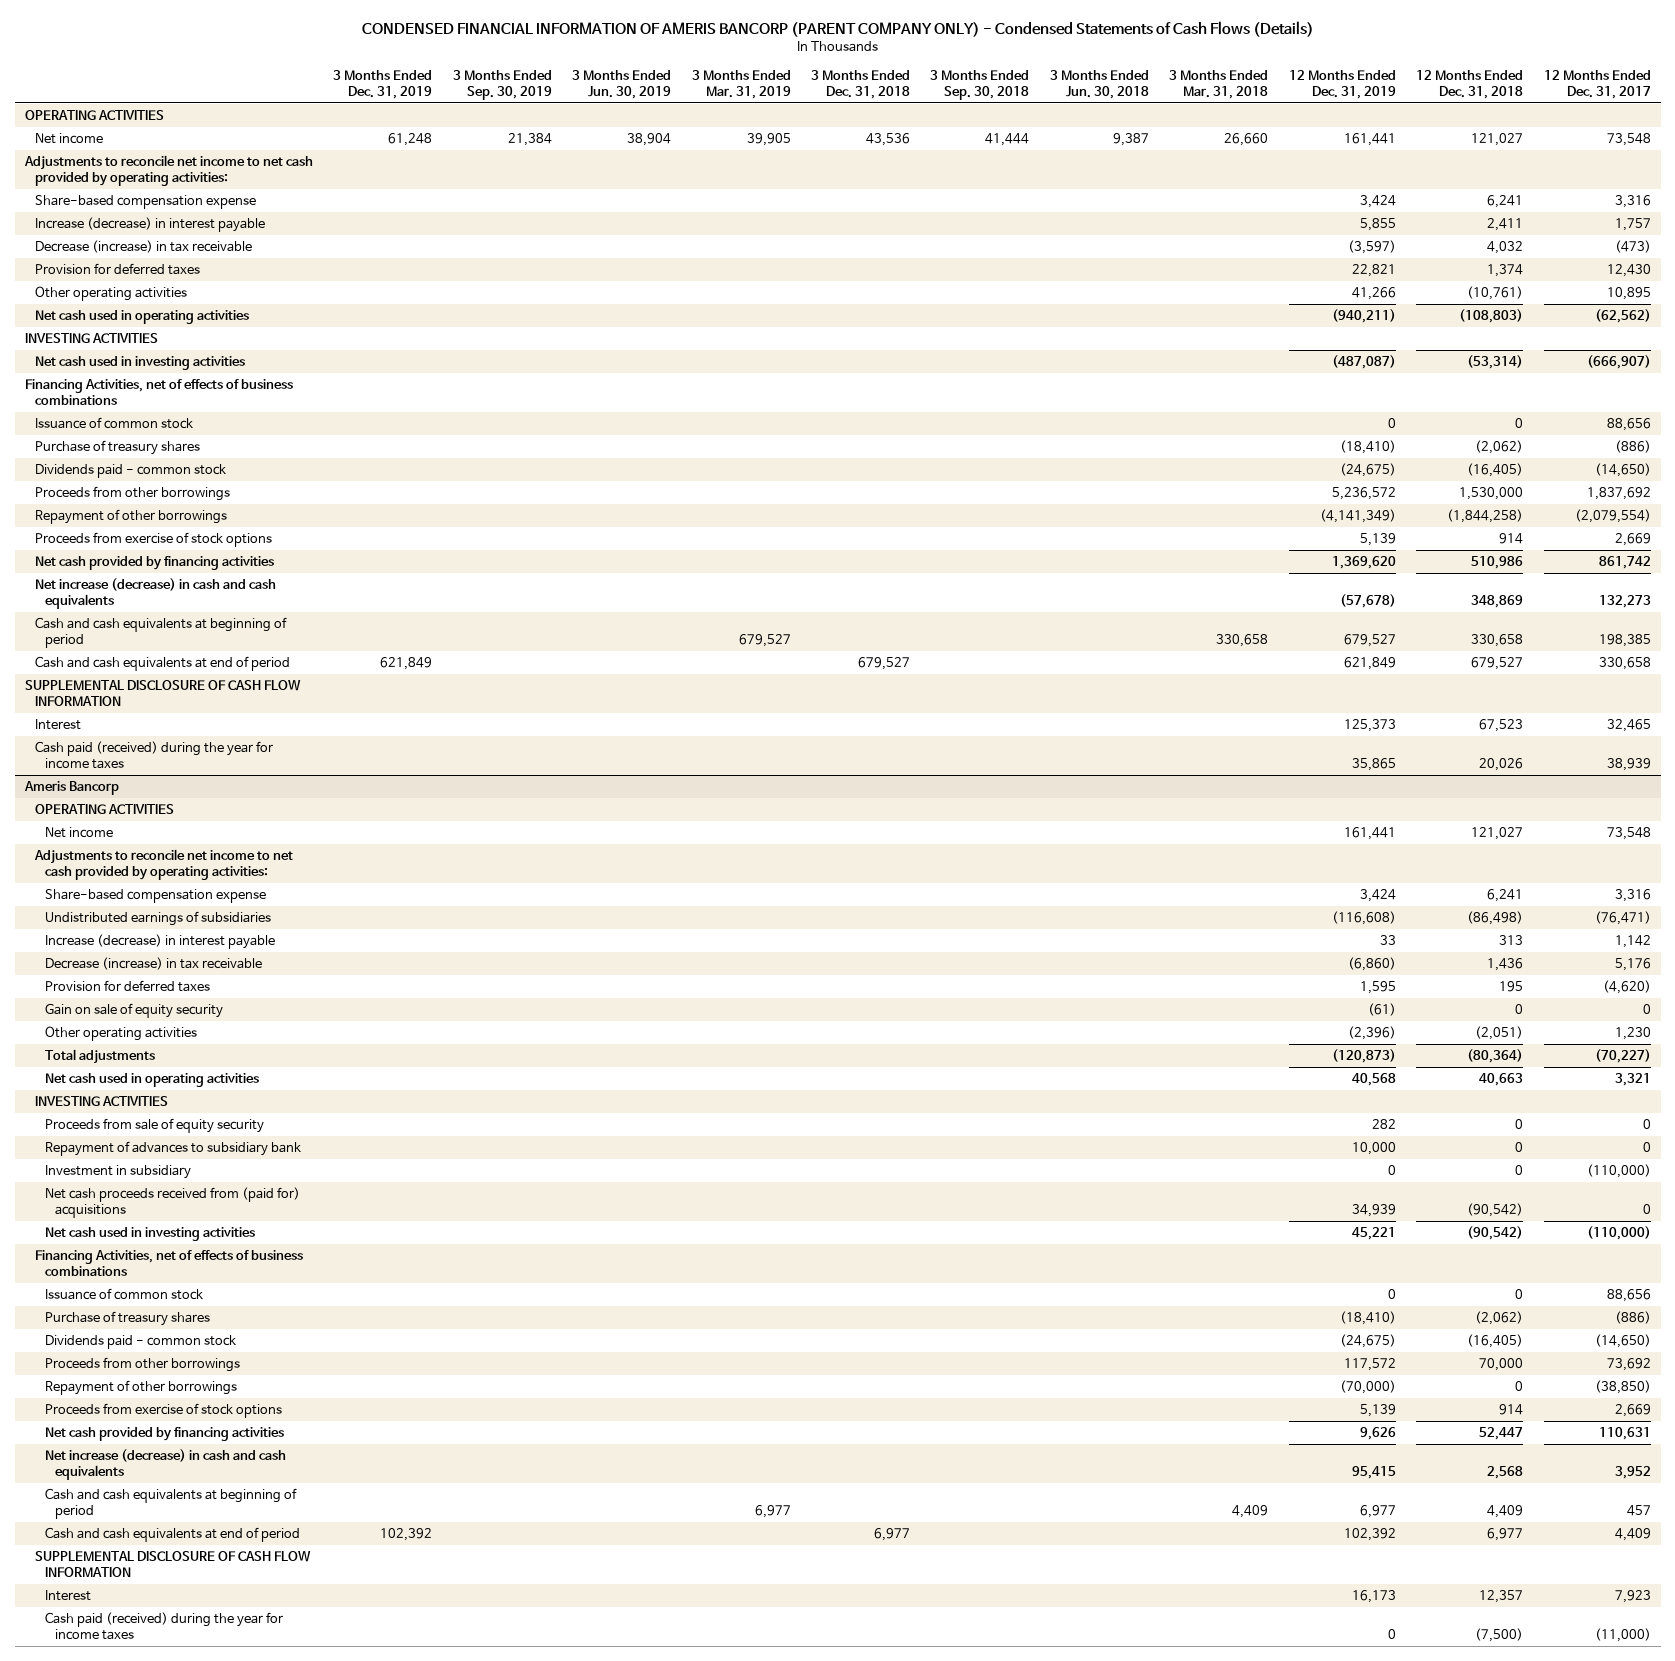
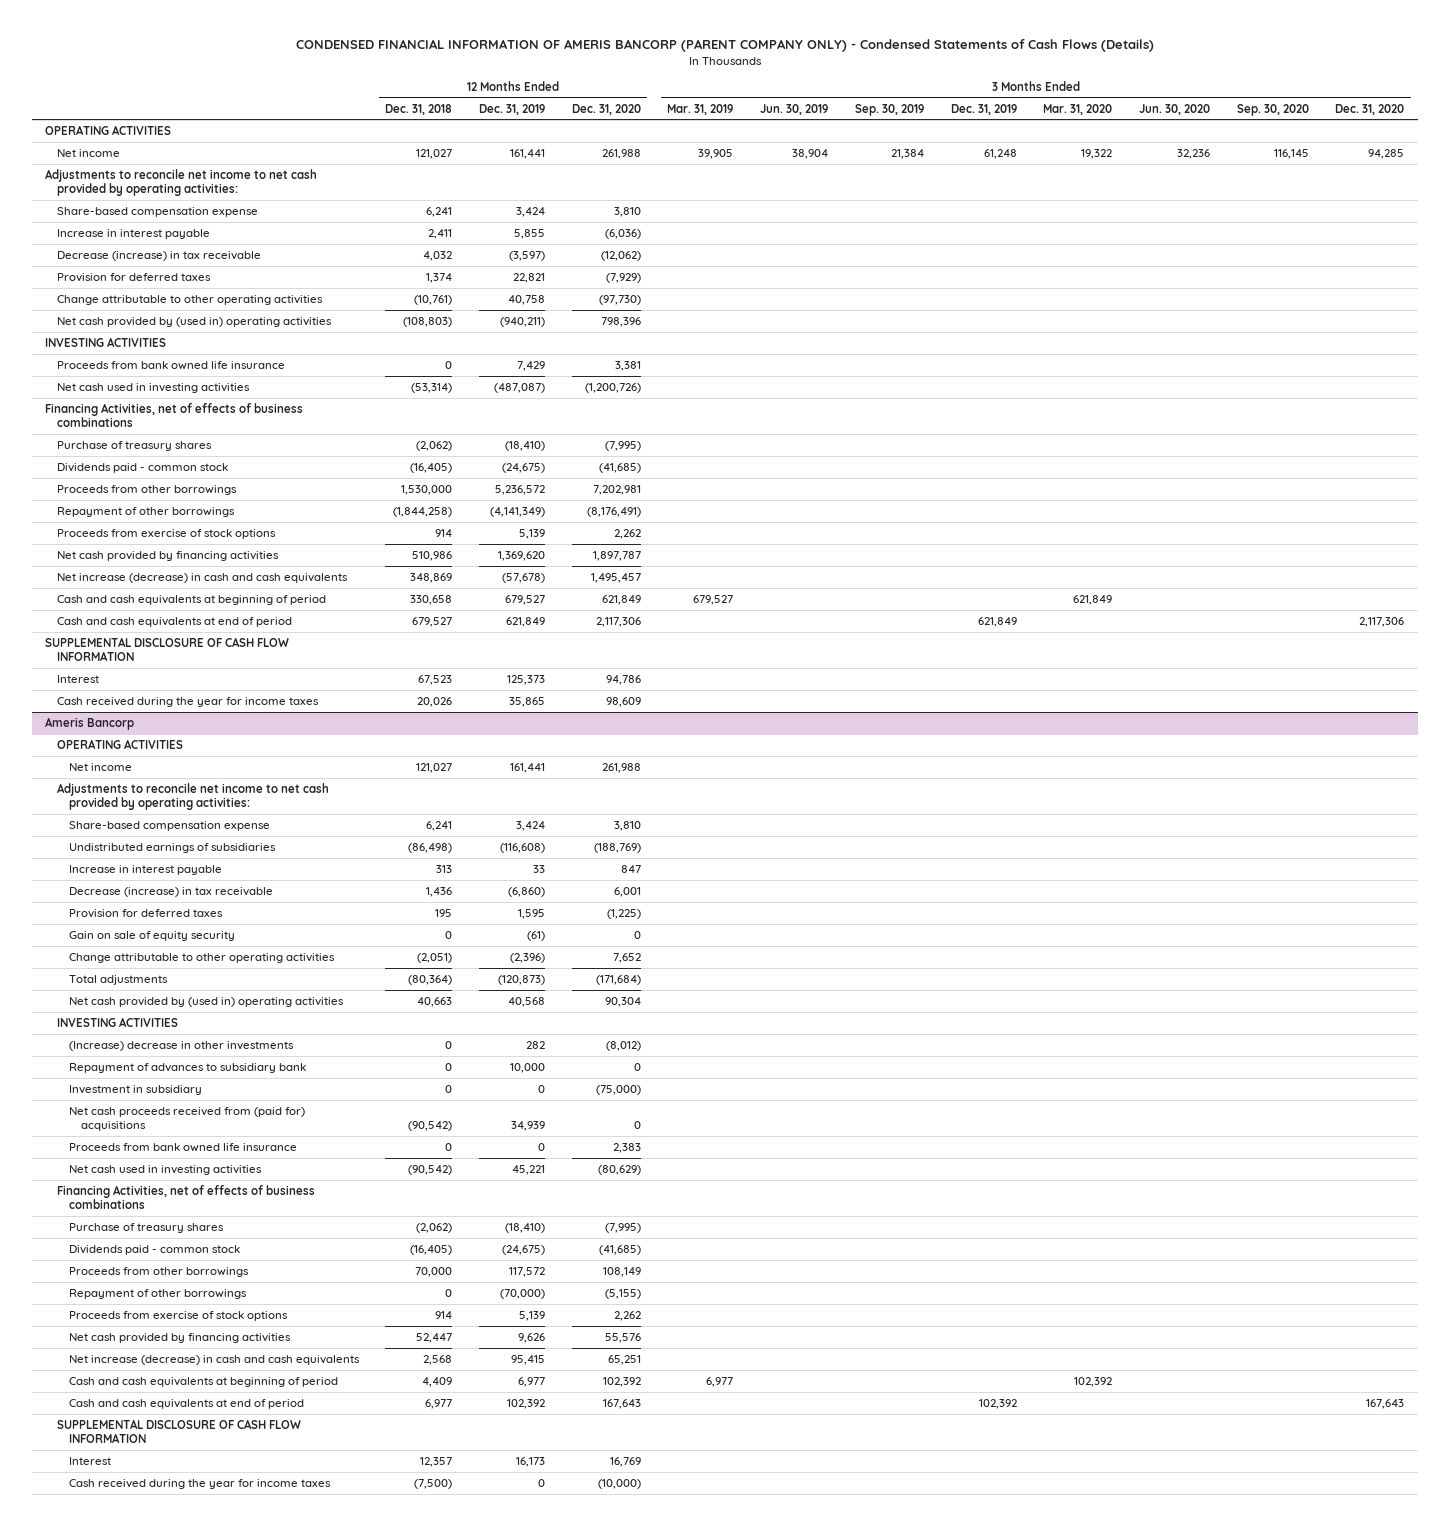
- | 3 Months Ended Dec. 31, 2019 | 3 Months Ended Sep. 30, 2019 | 3 Months Ended Jun. 30, 2019 | 3 Months Ended Mar. 31, 2019 | 3 Months Ended Dec. 31, 2018 | 3 Months Ended Sep. 30, 2018 | 3 Months Ended Jun. 30, 2018 | 3 Months Ended Mar. 31, 2018 | 12 Months Ended Dec. 31, 2019 | 12 Months Ended Dec. 31, 2018 | 12 Months Ended Dec. 31, 2017
+ | 12 Months Ended Dec. 31, 2018 | 12 Months Ended Dec. 31, 2019 | 12 Months Ended Dec. 31, 2020 | 3 Months Ended Mar. 31, 2019 | 3 Months Ended Jun. 30, 2019 | 3 Months Ended Sep. 30, 2019 | 3 Months Ended Dec. 31, 2019 | 3 Months Ended Mar. 31, 2020 | 3 Months Ended Jun. 30, 2020 | 3 Months Ended Sep. 30, 2020 | 3 Months Ended Dec. 31, 2020
- Increase (decrease) in interest payable | | | | | | | | | 5,855 | 2,411 | 1,757
+ Increase in interest payable | 2,411 | 5,855 | (6,036) | | | | | | | |
- Other operating activities | | | | | | | | | 41,266 | (10,761) | 10,895
- Net cash used in operating activities | | | | | | | | | (940,211) | (108,803) | (62,562)
+ Change attributable to other operating activities | (10,761) | 40,758 | (97,730) | | | | | | | |
+ Net cash provided by (used in) operating activities | (108,803) | (940,211) | 798,396 | | | | | | | |
+ Proceeds from bank owned life insurance | 0 | 7,429 | 3,381 | | | | | | | |
- Issuance of common stock | | | | | | | | | 0 | 0 | 88,656
- Cash paid (received) during the year for income taxes | | | | | | | | | 35,865 | 20,026 | 38,939
+ Cash received during the year for income taxes | 20,026 | 35,865 | 98,609 | | | | | | | |
@ Ameris Bancorp
- Increase (decrease) in interest payable | | | | | | | | | 33 | 313 | 1,142
+ Increase in interest payable | 313 | 33 | 847 | | | | | | | |
- Other operating activities | | | | | | | | | (2,396) | (2,051) | 1,230
+ Change attributable to other operating activities | (2,051) | (2,396) | 7,652 | | | | | | | |
- Net cash used in operating activities | | | | | | | | | 40,568 | 40,663 | 3,321
+ Net cash provided by (used in) operating activities | 40,663 | 40,568 | 90,304 | | | | | | | |
- Proceeds from sale of equity security | | | | | | | | | 282 | 0 | 0
+ (Increase) decrease in other investments | 0 | 282 | (8,012) | | | | | | | |
+ Proceeds from bank owned life insurance | 0 | 0 | 2,383 | | | | | | | |
- Issuance of common stock | | | | | | | | | 0 | 0 | 88,656
- Cash paid (received) during the year for income taxes | | | | | | | | | 0 | (7,500) | (11,000)
+ Cash received during the year for income taxes | (7,500) | 0 | (10,000) | | | | | | | |

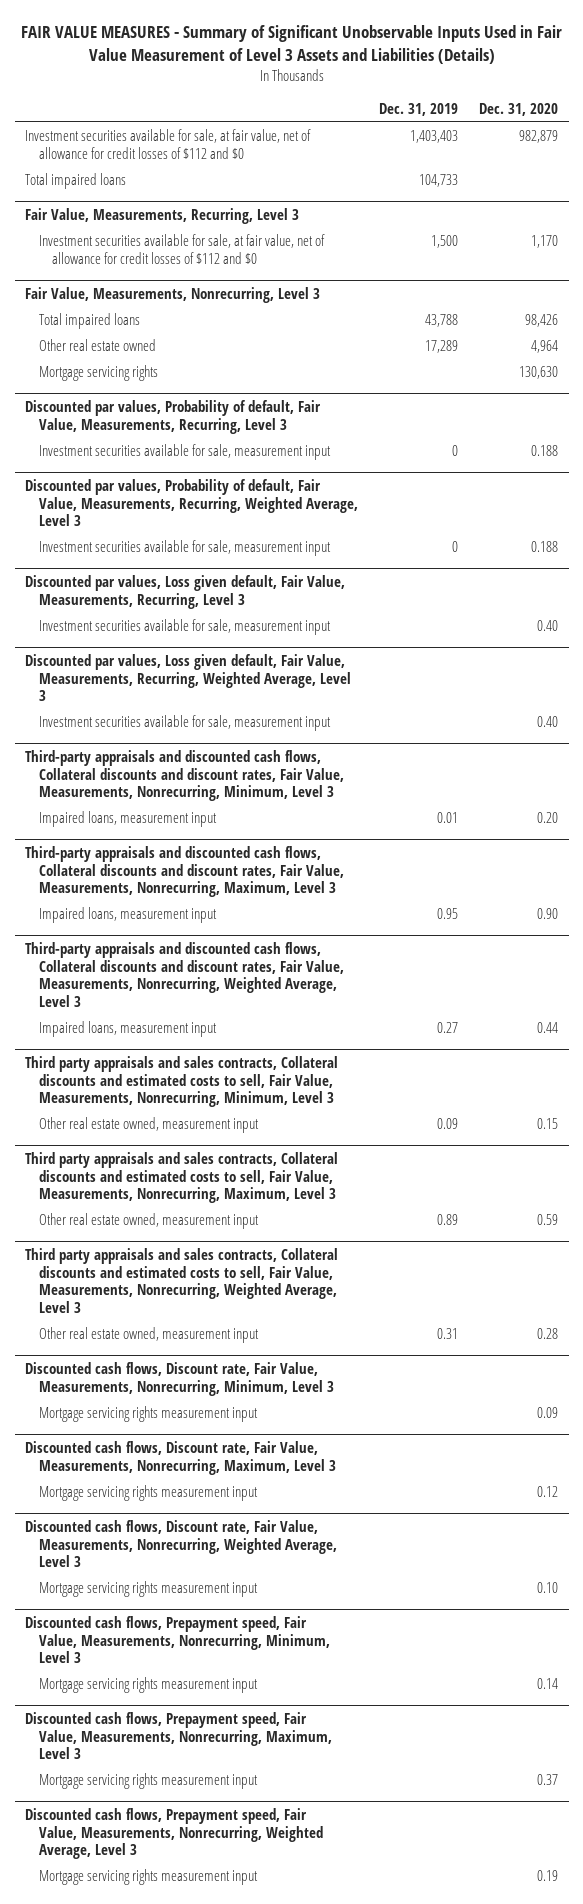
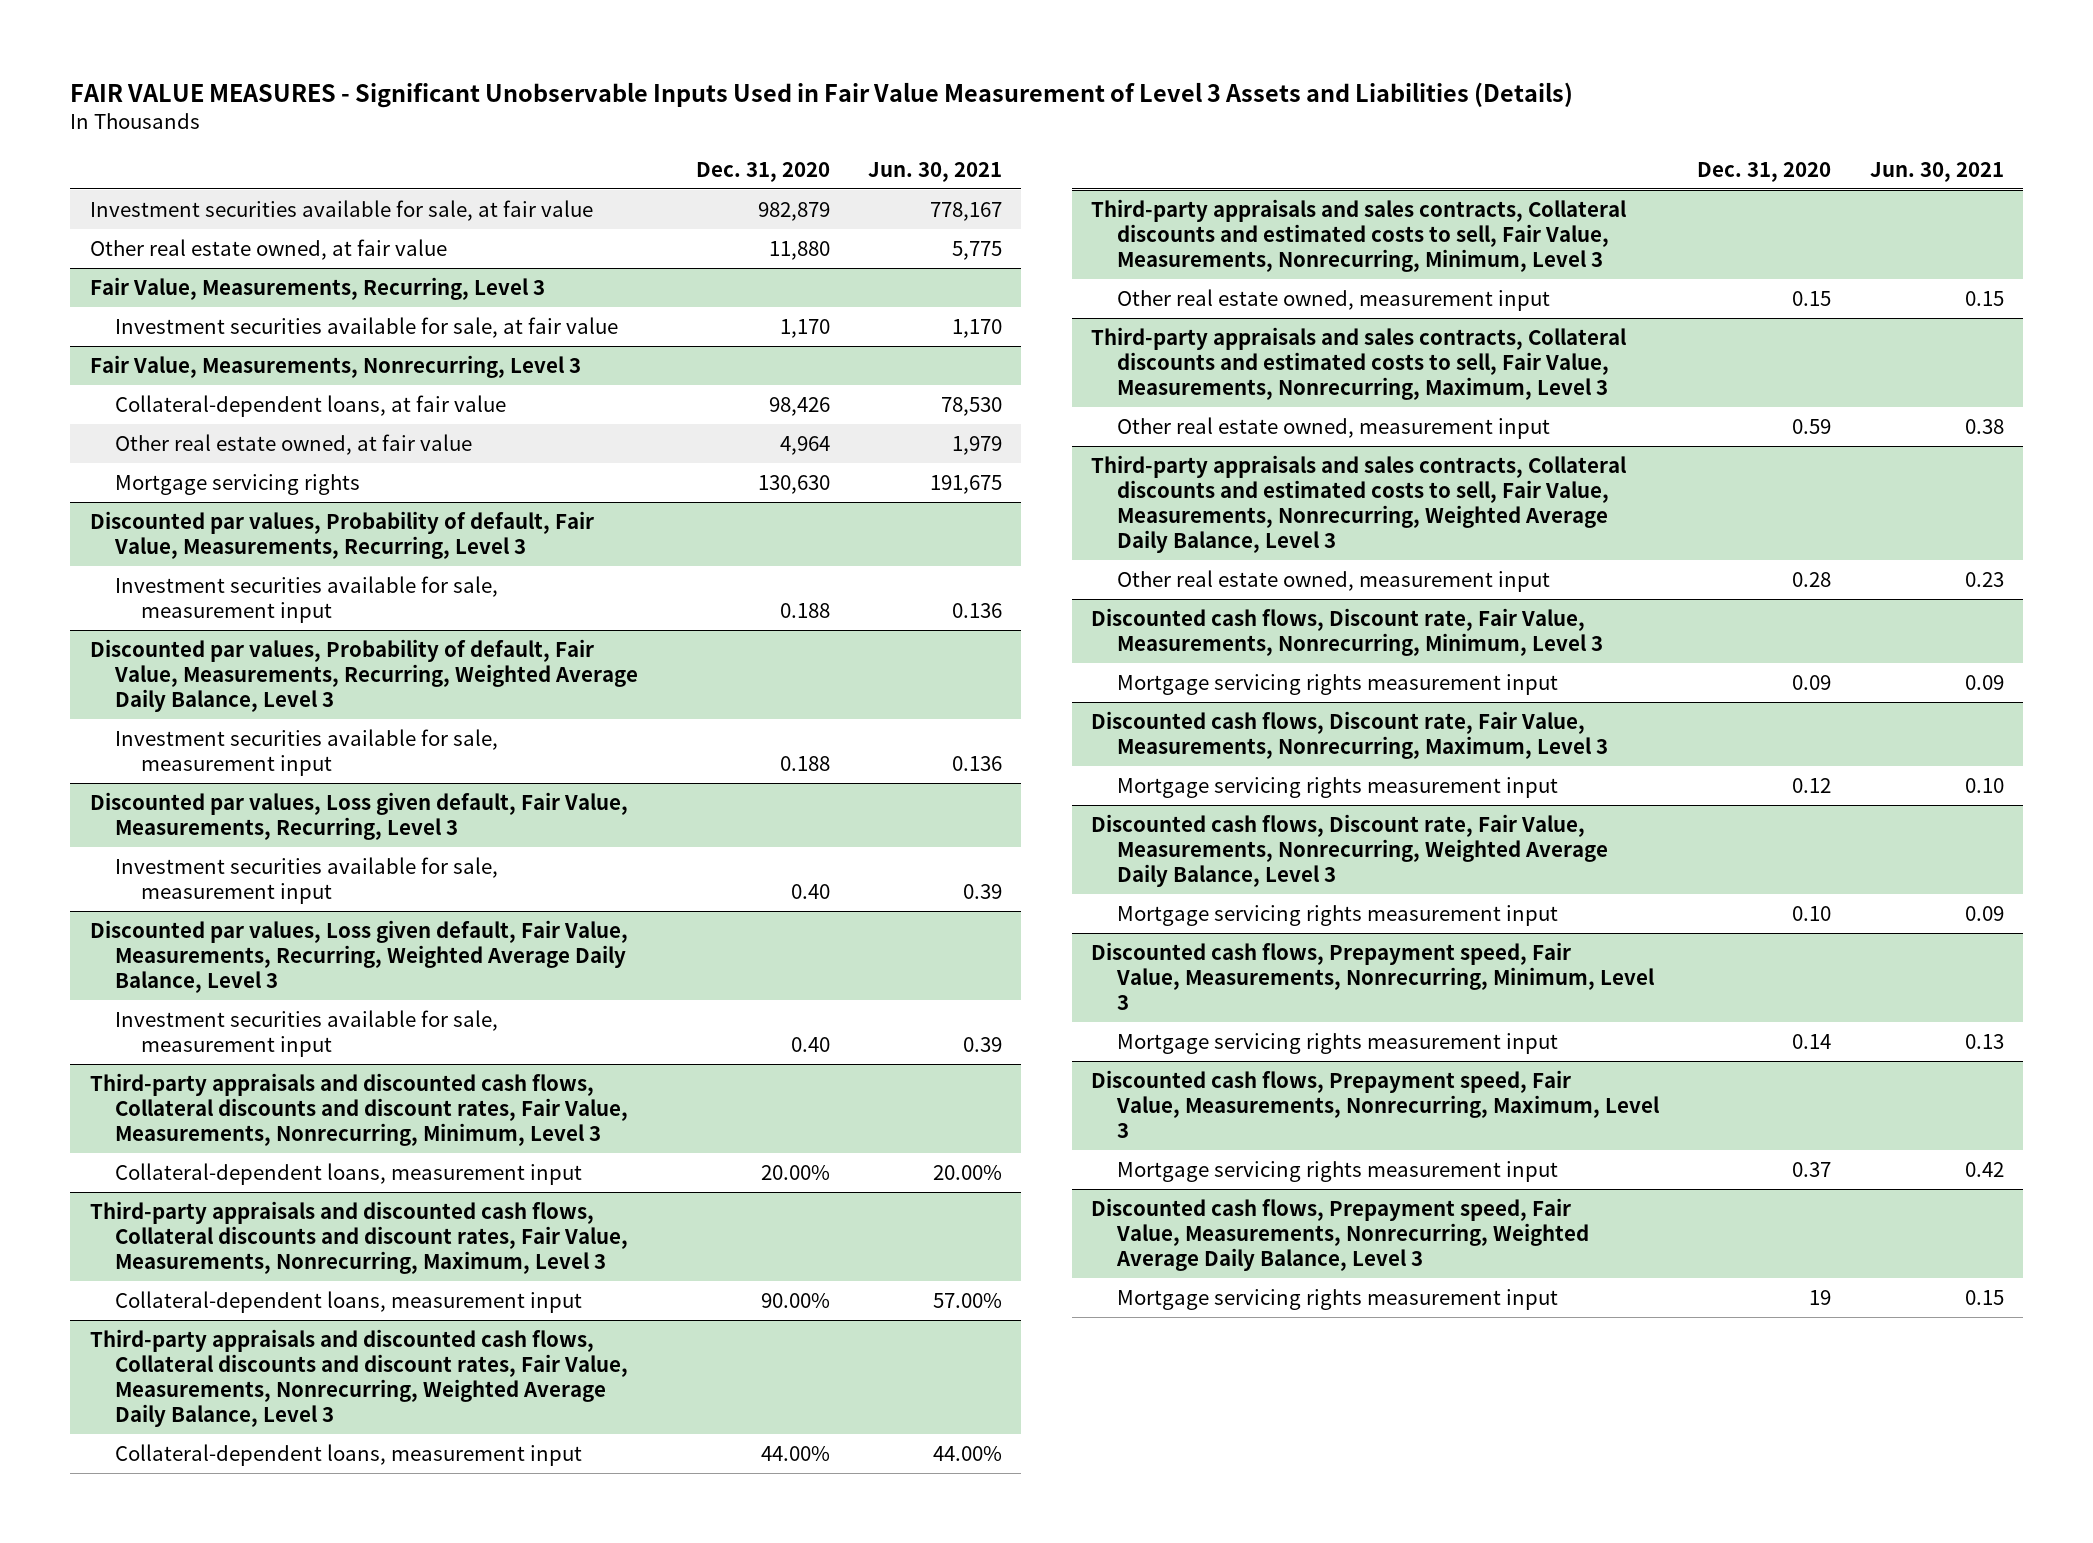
- FAIR VALUE MEASURES - Summary of Significant Unobservable Inputs Used in Fair Value Measurement of Level 3 Assets and Liabilities (Details)
+ FAIR VALUE MEASURES - Significant Unobservable Inputs Used in Fair Value Measurement of Level 3 Assets and Liabilities (Details)
- | Dec. 31, 2019 | Dec. 31, 2020
+ | Dec. 31, 2020 | Jun. 30, 2021
- Investment securities available for sale, at fair value, net of allowance for credit losses of $112 and $0 | 1,403,403 | 982,879
- Total impaired loans | 104,733 |
+ Investment securities available for sale, at fair value | 982,879 | 778,167
+ Other real estate owned, at fair value | 11,880 | 5,775
@ Fair Value, Measurements, Recurring, Level 3
- Investment securities available for sale, at fair value, net of allowance for credit losses of $112 and $0 | 1,500 | 1,170
+ Investment securities available for sale, at fair value | 1,170 | 1,170
@ Fair Value, Measurements, Nonrecurring, Level 3
- Total impaired loans | 43,788 | 98,426
- Other real estate owned | 17,289 | 4,964
+ Collateral-dependent loans, at fair value | 98,426 | 78,530
+ Other real estate owned, at fair value | 4,964 | 1,979
- Discounted par values, Probability of default, Fair Value, Measurements, Recurring, Weighted Average, Level 3
+ Discounted par values, Probability of default, Fair Value, Measurements, Recurring, Weighted Average Daily Balance, Level 3
- Discounted par values, Loss given default, Fair Value, Measurements, Recurring, Weighted Average, Level 3
+ Discounted par values, Loss given default, Fair Value, Measurements, Recurring, Weighted Average Daily Balance, Level 3
@ Third-party appraisals and discounted cash flows, Collateral discounts and discount rates, Fair Value, Measurements, Nonrecurring, Minimum, Level 3
- Impaired loans, measurement input | 0.01 | 0.20
+ Collateral-dependent loans, measurement input | 20.00% | 20.00%
@ Third-party appraisals and discounted cash flows, Collateral discounts and discount rates, Fair Value, Measurements, Nonrecurring, Maximum, Level 3
- Impaired loans, measurement input | 0.95 | 0.90
- Third-party appraisals and discounted cash flows, Collateral discounts and discount rates, Fair Value, Measurements, Nonrecurring, Weighted Average, Level 3
- Impaired loans, measurement input | 0.27 | 0.44
- Third party appraisals and sales contracts, Collateral discounts and estimated costs to sell, Fair Value, Measurements, Nonrecurring, Minimum, Level 3
@ Third-party appraisals and discounted cash flows, Collateral discounts and discount rates, Fair Value, Measurements, Nonrecurring, Maximum, Level 3
+ Collateral-dependent loans, measurement input | 90.00% | 57.00%
+ Third-party appraisals and discounted cash flows, Collateral discounts and discount rates, Fair Value, Measurements, Nonrecurring, Weighted Average Daily Balance, Level 3
+ Collateral-dependent loans, measurement input | 44.00% | 44.00%
+ Third-party appraisals and sales contracts, Collateral discounts and estimated costs to sell, Fair Value, Measurements, Nonrecurring, Minimum, Level 3
- Third party appraisals and sales contracts, Collateral discounts and estimated costs to sell, Fair Value, Measurements, Nonrecurring, Maximum, Level 3
+ Third-party appraisals and sales contracts, Collateral discounts and estimated costs to sell, Fair Value, Measurements, Nonrecurring, Maximum, Level 3
- Third party appraisals and sales contracts, Collateral discounts and estimated costs to sell, Fair Value, Measurements, Nonrecurring, Weighted Average, Level 3
+ Third-party appraisals and sales contracts, Collateral discounts and estimated costs to sell, Fair Value, Measurements, Nonrecurring, Weighted Average Daily Balance, Level 3
- Discounted cash flows, Discount rate, Fair Value, Measurements, Nonrecurring, Weighted Average, Level 3
+ Discounted cash flows, Discount rate, Fair Value, Measurements, Nonrecurring, Weighted Average Daily Balance, Level 3
- Discounted cash flows, Prepayment speed, Fair Value, Measurements, Nonrecurring, Weighted Average, Level 3
- Mortgage servicing rights measurement input | | 0.19
+ Discounted cash flows, Prepayment speed, Fair Value, Measurements, Nonrecurring, Weighted Average Daily Balance, Level 3
+ Mortgage servicing rights measurement input | 19 | 0.15

